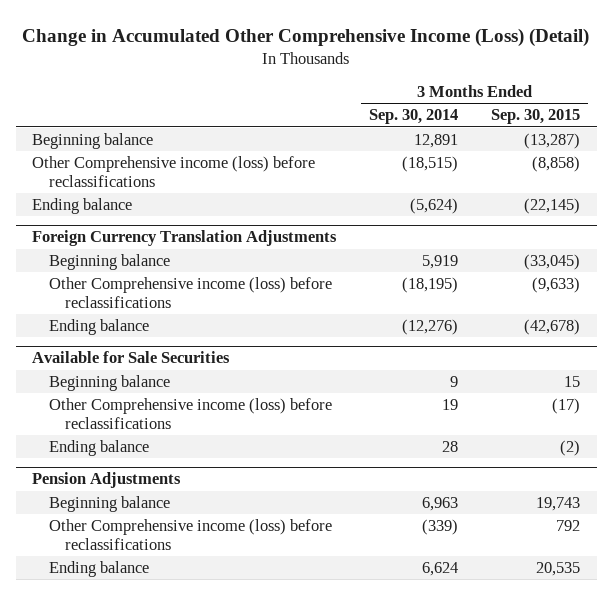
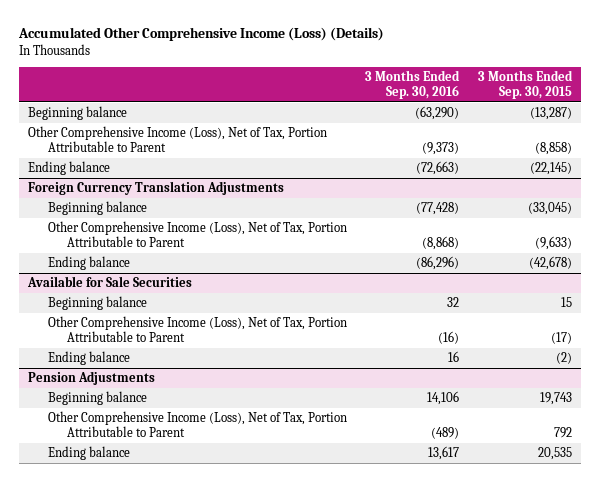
- Change in Accumulated Other Comprehensive Income (Loss) (Detail)
+ Accumulated Other Comprehensive Income (Loss) (Details)
- | 3 Months Ended Sep. 30, 2014 | 3 Months Ended Sep. 30, 2015
+ | 3 Months Ended Sep. 30, 2016 | 3 Months Ended Sep. 30, 2015
- Other Comprehensive income (loss) before reclassifications | (18,515) | (8,858)
+ Other Comprehensive Income (Loss), Net of Tax, Portion Attributable to Parent | (9,373) | (8,858)
@ Foreign Currency Translation Adjustments
- Other Comprehensive income (loss) before reclassifications | (18,195) | (9,633)
+ Other Comprehensive Income (Loss), Net of Tax, Portion Attributable to Parent | (8,868) | (9,633)
@ Available for Sale Securities
- Other Comprehensive income (loss) before reclassifications | 19 | (17)
+ Other Comprehensive Income (Loss), Net of Tax, Portion Attributable to Parent | (16) | (17)
@ Pension Adjustments
- Other Comprehensive income (loss) before reclassifications | (339) | 792
+ Other Comprehensive Income (Loss), Net of Tax, Portion Attributable to Parent | (489) | 792

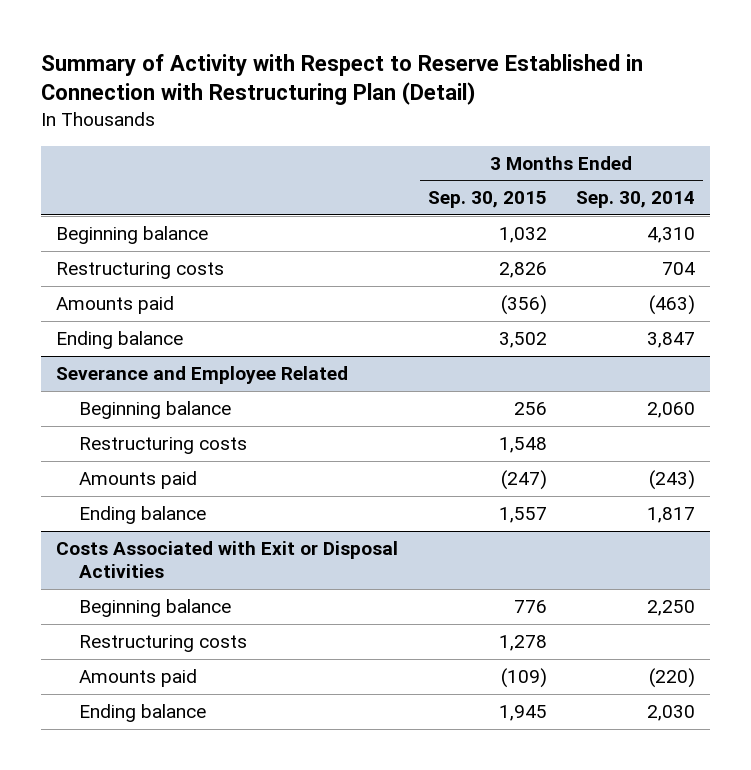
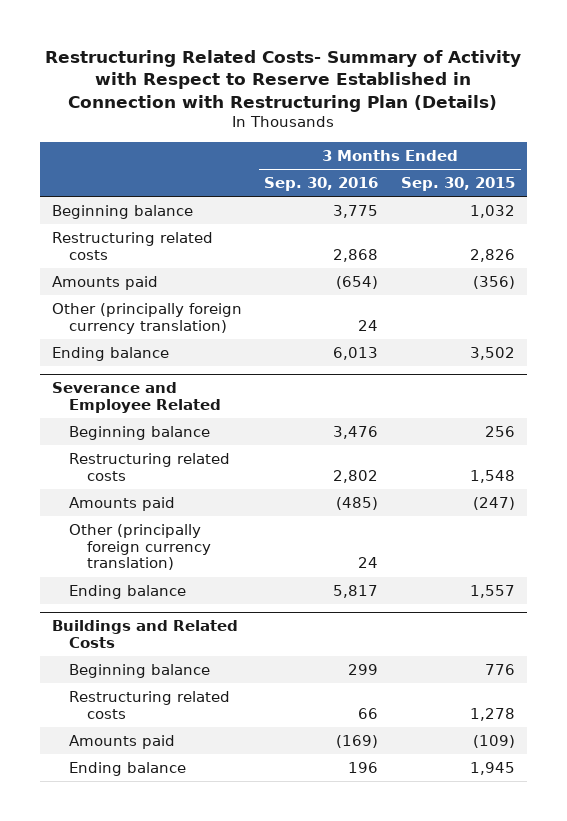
- Summary of Activity with Respect to Reserve Established in Connection with Restructuring Plan (Detail)
+ Restructuring Related Costs- Summary of Activity with Respect to Reserve Established in Connection with Restructuring Plan (Details)
- | 3 Months Ended Sep. 30, 2015 | 3 Months Ended Sep. 30, 2014
+ | 3 Months Ended Sep. 30, 2016 | 3 Months Ended Sep. 30, 2015
- Restructuring costs | 2,826 | 704
+ Restructuring related costs | 2,868 | 2,826
+ Other (principally foreign currency translation) | 24 |
@ Severance and Employee Related
- Restructuring costs | 1,548 |
+ Restructuring related costs | 2,802 | 1,548
+ Other (principally foreign currency translation) | 24 |
- Costs Associated with Exit or Disposal Activities
+ Buildings and Related Costs
- Restructuring costs | 1,278 |
+ Restructuring related costs | 66 | 1,278

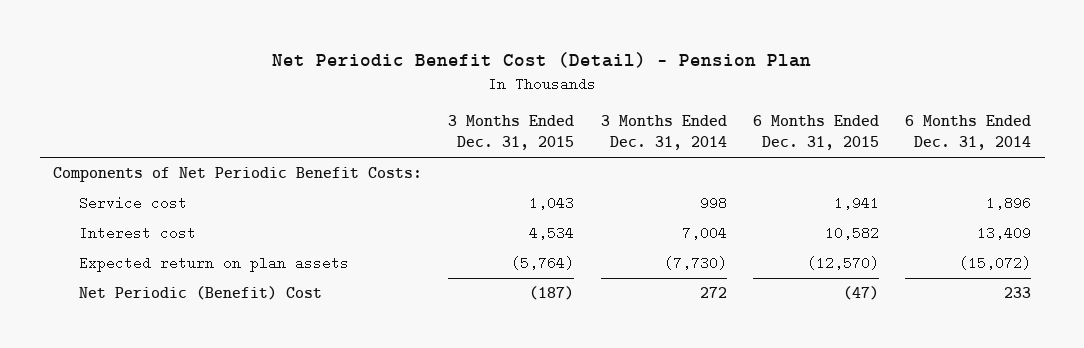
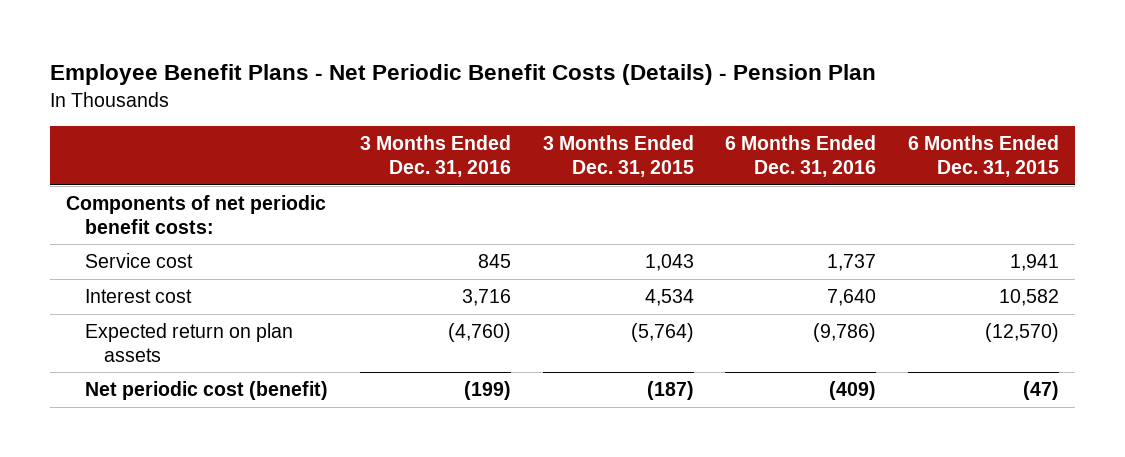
- Net Periodic Benefit Cost (Detail) - Pension Plan
+ Employee Benefit Plans - Net Periodic Benefit Costs (Details) - Pension Plan
- | 3 Months Ended Dec. 31, 2015 | 3 Months Ended Dec. 31, 2014 | 6 Months Ended Dec. 31, 2015 | 6 Months Ended Dec. 31, 2014
+ | 3 Months Ended Dec. 31, 2016 | 3 Months Ended Dec. 31, 2015 | 6 Months Ended Dec. 31, 2016 | 6 Months Ended Dec. 31, 2015
- Components of Net Periodic Benefit Costs:
+ Components of net periodic benefit costs:
- Net Periodic (Benefit) Cost | (187) | 272 | (47) | 233
+ Net periodic cost (benefit) | (199) | (187) | (409) | (47)

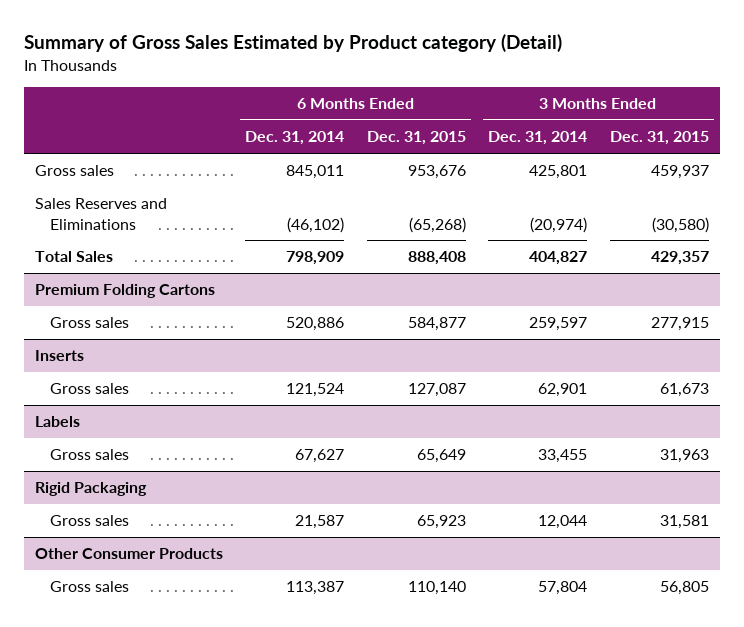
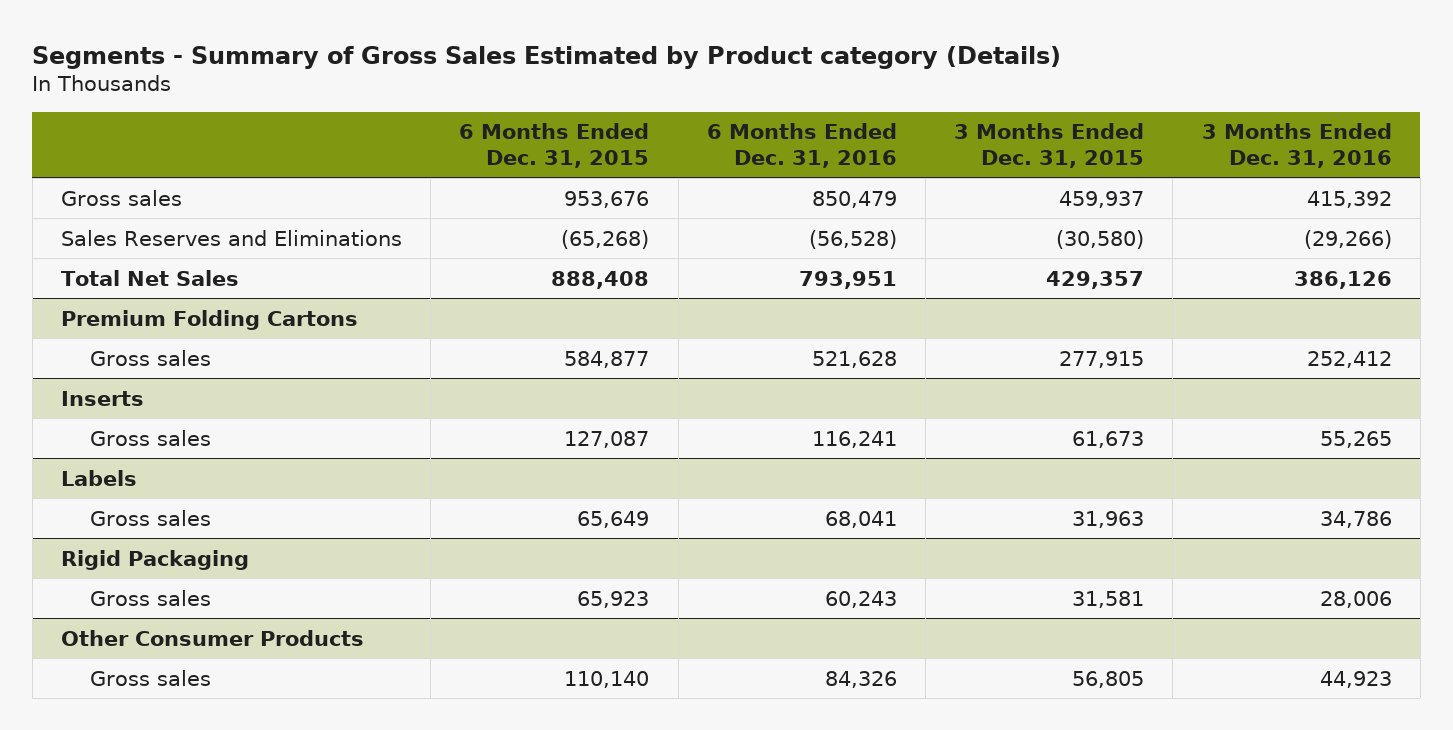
- Summary of Gross Sales Estimated by Product category (Detail)
+ Segments - Summary of Gross Sales Estimated by Product category (Details)
- | 6 Months Ended Dec. 31, 2014 | 6 Months Ended Dec. 31, 2015 | 3 Months Ended Dec. 31, 2014 | 3 Months Ended Dec. 31, 2015
+ | 6 Months Ended Dec. 31, 2015 | 6 Months Ended Dec. 31, 2016 | 3 Months Ended Dec. 31, 2015 | 3 Months Ended Dec. 31, 2016
- Total Sales | 798,909 | 888,408 | 404,827 | 429,357
+ Total Net Sales | 888,408 | 793,951 | 429,357 | 386,126

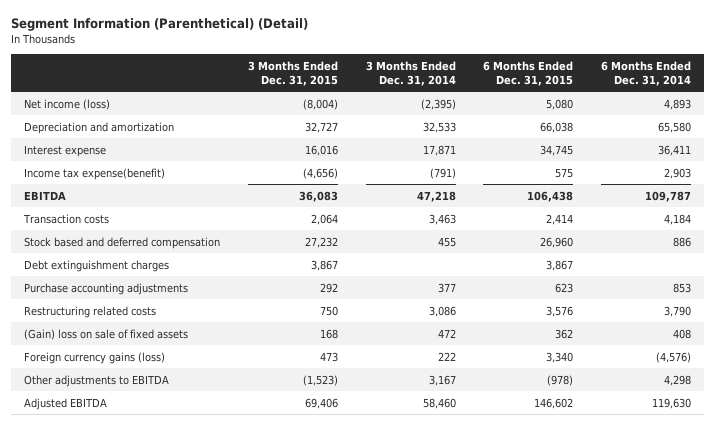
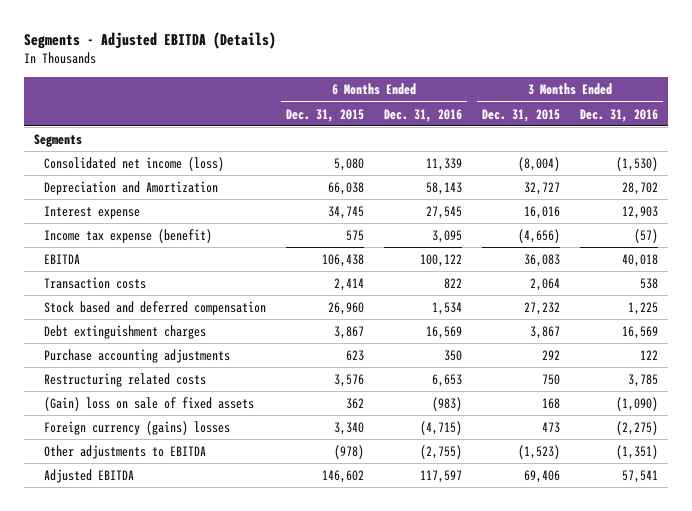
- Segment Information (Parenthetical) (Detail)
+ Segments - Adjusted EBITDA (Details)
- | 3 Months Ended Dec. 31, 2015 | 3 Months Ended Dec. 31, 2014 | 6 Months Ended Dec. 31, 2015 | 6 Months Ended Dec. 31, 2014
+ | 6 Months Ended Dec. 31, 2015 | 6 Months Ended Dec. 31, 2016 | 3 Months Ended Dec. 31, 2015 | 3 Months Ended Dec. 31, 2016
- Net income (loss) | (8,004) | (2,395) | 5,080 | 4,893
- Depreciation and amortization | 32,727 | 32,533 | 66,038 | 65,580
+ Segments
+ Consolidated net income (loss) | 5,080 | 11,339 | (8,004) | (1,530)
+ Depreciation and Amortization | 66,038 | 58,143 | 32,727 | 28,702
- Income tax expense(benefit) | (4,656) | (791) | 575 | 2,903
+ Income tax expense (benefit) | 575 | 3,095 | (4,656) | (57)
- Foreign currency gains (loss) | 473 | 222 | 3,340 | (4,576)
+ Foreign currency (gains) losses | 3,340 | (4,715) | 473 | (2,275)

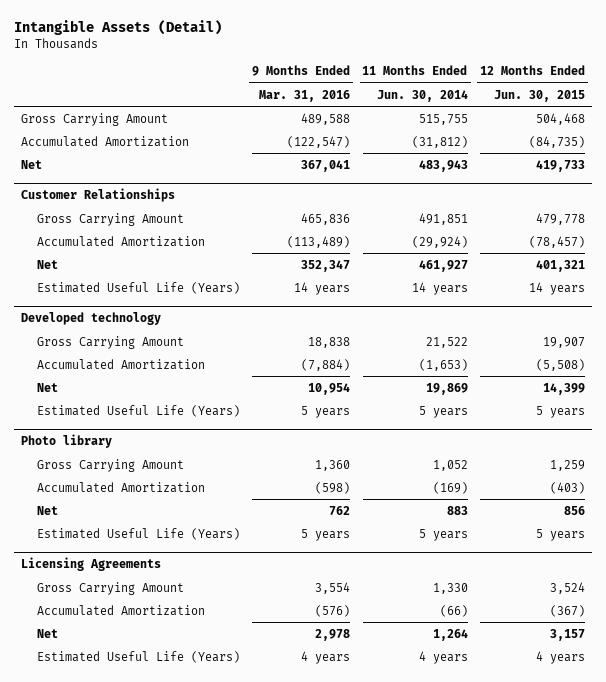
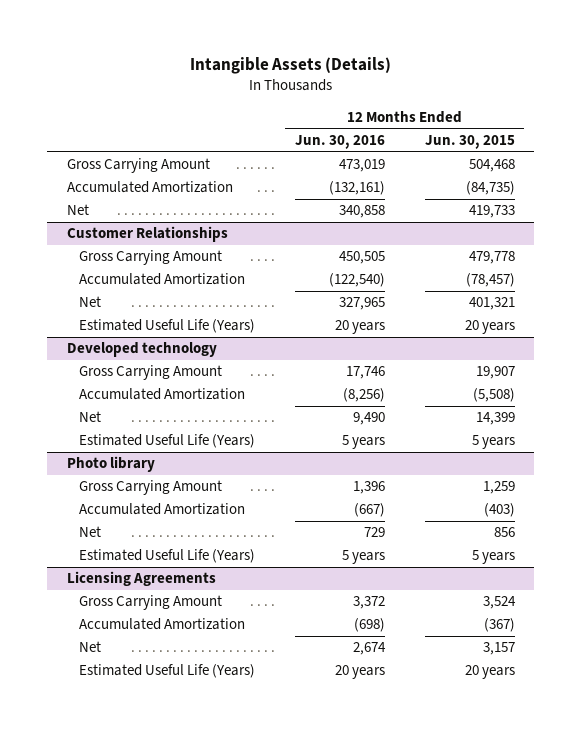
- Intangible Assets (Detail)
+ Intangible Assets (Details)
- | 9 Months Ended Mar. 31, 2016 | 11 Months Ended Jun. 30, 2014 | 12 Months Ended Jun. 30, 2015
+ | 12 Months Ended Jun. 30, 2016 | 12 Months Ended Jun. 30, 2015
@ Customer Relationships
- Estimated Useful Life (Years) | 14 years | 14 years | 14 years
+ Estimated Useful Life (Years) | 20 years | 20 years
@ Licensing Agreements
- Estimated Useful Life (Years) | 4 years | 4 years | 4 years
+ Estimated Useful Life (Years) | 20 years | 20 years

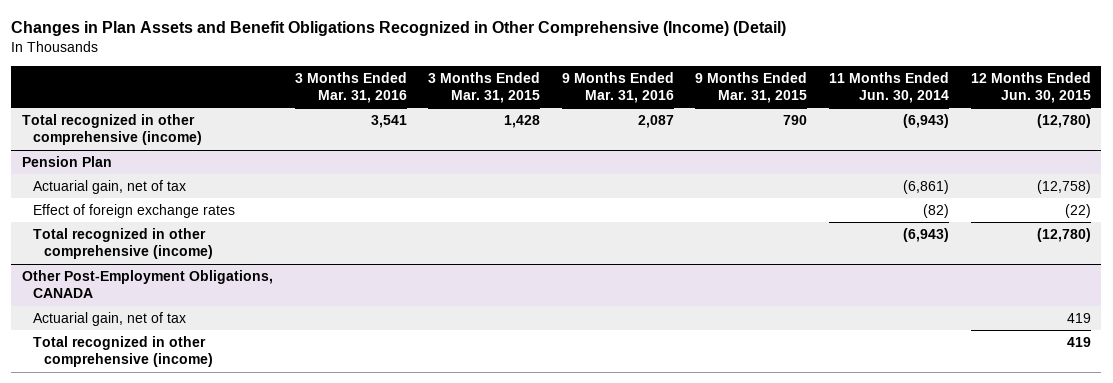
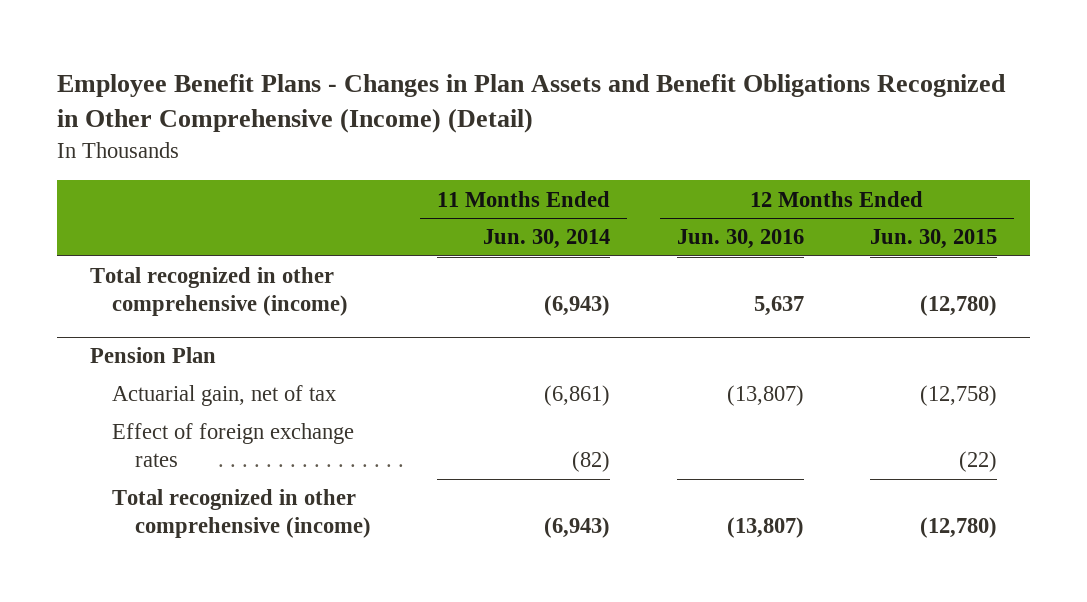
- Changes in Plan Assets and Benefit Obligations Recognized in Other Comprehensive (Income) (Detail)
+ Employee Benefit Plans - Changes in Plan Assets and Benefit Obligations Recognized in Other Comprehensive (Income) (Detail)
- | 3 Months Ended Mar. 31, 2016 | 3 Months Ended Mar. 31, 2015 | 9 Months Ended Mar. 31, 2016 | 9 Months Ended Mar. 31, 2015 | 11 Months Ended Jun. 30, 2014 | 12 Months Ended Jun. 30, 2015
+ | 11 Months Ended Jun. 30, 2014 | 12 Months Ended Jun. 30, 2016 | 12 Months Ended Jun. 30, 2015
- Other Post-Employment Obligations, CANADA
- Actuarial gain, net of tax | | | | | | 419
- Total recognized in other comprehensive (income) | | | | | | 419

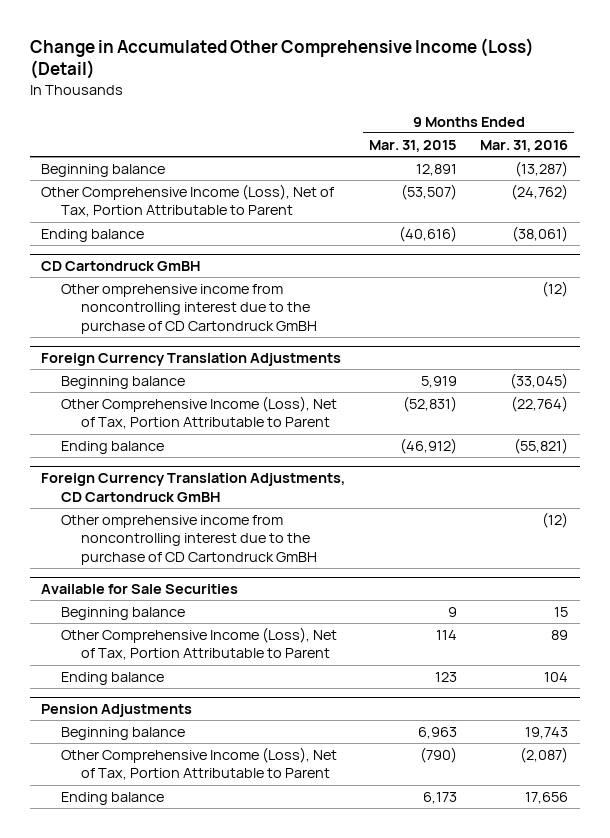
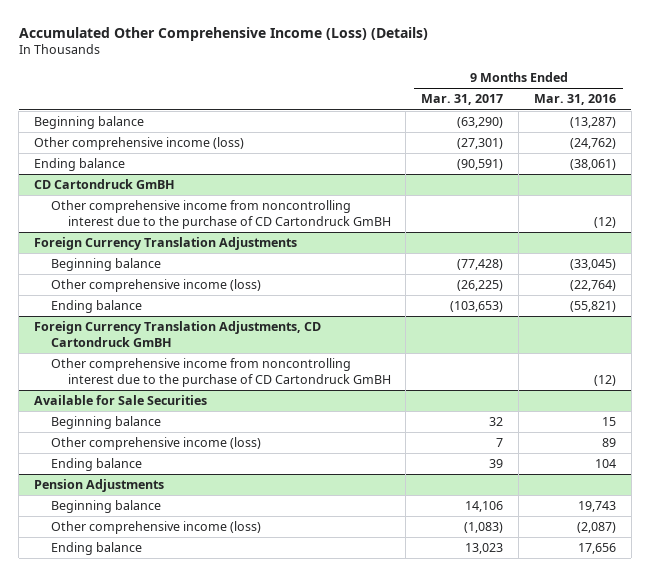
- Change in Accumulated Other Comprehensive Income (Loss) (Detail)
+ Accumulated Other Comprehensive Income (Loss) (Details)
- | 9 Months Ended Mar. 31, 2015 | 9 Months Ended Mar. 31, 2016
+ | 9 Months Ended Mar. 31, 2017 | 9 Months Ended Mar. 31, 2016
- Other Comprehensive Income (Loss), Net of Tax, Portion Attributable to Parent | (53,507) | (24,762)
+ Other comprehensive income (loss) | (27,301) | (24,762)
@ CD Cartondruck GmBH
- Other omprehensive income from noncontrolling interest due to the purchase of CD Cartondruck GmBH | | (12)
+ Other comprehensive income from noncontrolling interest due to the purchase of CD Cartondruck GmBH | | (12)
@ Foreign Currency Translation Adjustments
- Other Comprehensive Income (Loss), Net of Tax, Portion Attributable to Parent | (52,831) | (22,764)
+ Other comprehensive income (loss) | (26,225) | (22,764)
@ Foreign Currency Translation Adjustments, CD Cartondruck GmBH
- Other omprehensive income from noncontrolling interest due to the purchase of CD Cartondruck GmBH | | (12)
+ Other comprehensive income from noncontrolling interest due to the purchase of CD Cartondruck GmBH | | (12)
@ Available for Sale Securities
- Other Comprehensive Income (Loss), Net of Tax, Portion Attributable to Parent | 114 | 89
+ Other comprehensive income (loss) | 7 | 89
@ Pension Adjustments
- Other Comprehensive Income (Loss), Net of Tax, Portion Attributable to Parent | (790) | (2,087)
+ Other comprehensive income (loss) | (1,083) | (2,087)

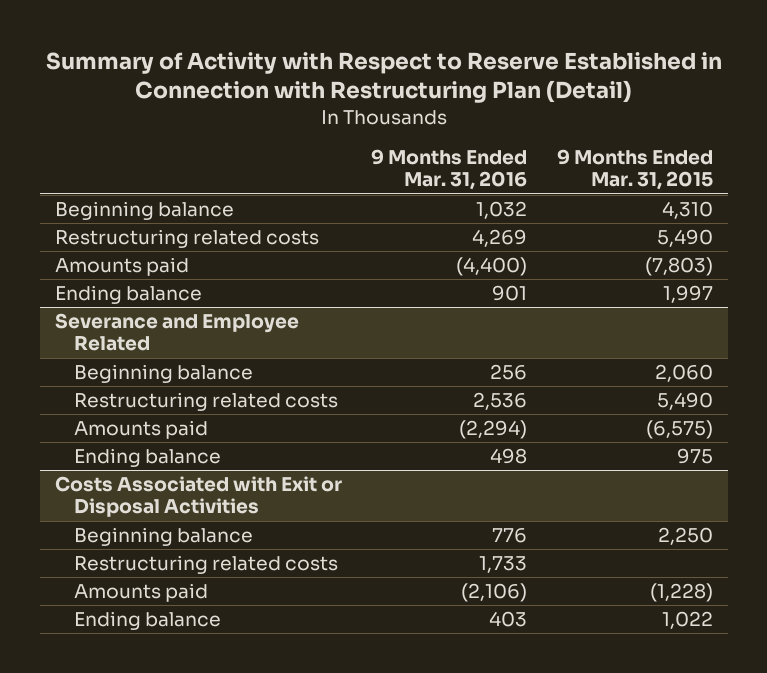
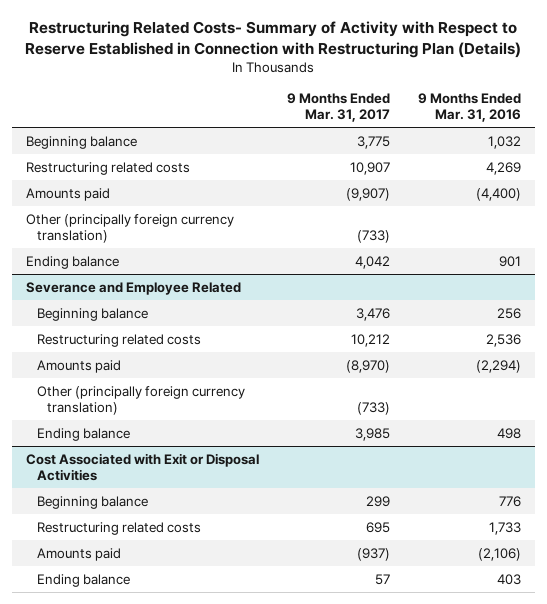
- Summary of Activity with Respect to Reserve Established in Connection with Restructuring Plan (Detail)
+ Restructuring Related Costs- Summary of Activity with Respect to Reserve Established in Connection with Restructuring Plan (Details)
- | 9 Months Ended Mar. 31, 2016 | 9 Months Ended Mar. 31, 2015
+ | 9 Months Ended Mar. 31, 2017 | 9 Months Ended Mar. 31, 2016
+ Other (principally foreign currency translation) | (733) |
@ Severance and Employee Related
+ Other (principally foreign currency translation) | (733) |
- Costs Associated with Exit or Disposal Activities
+ Cost Associated with Exit or Disposal Activities

